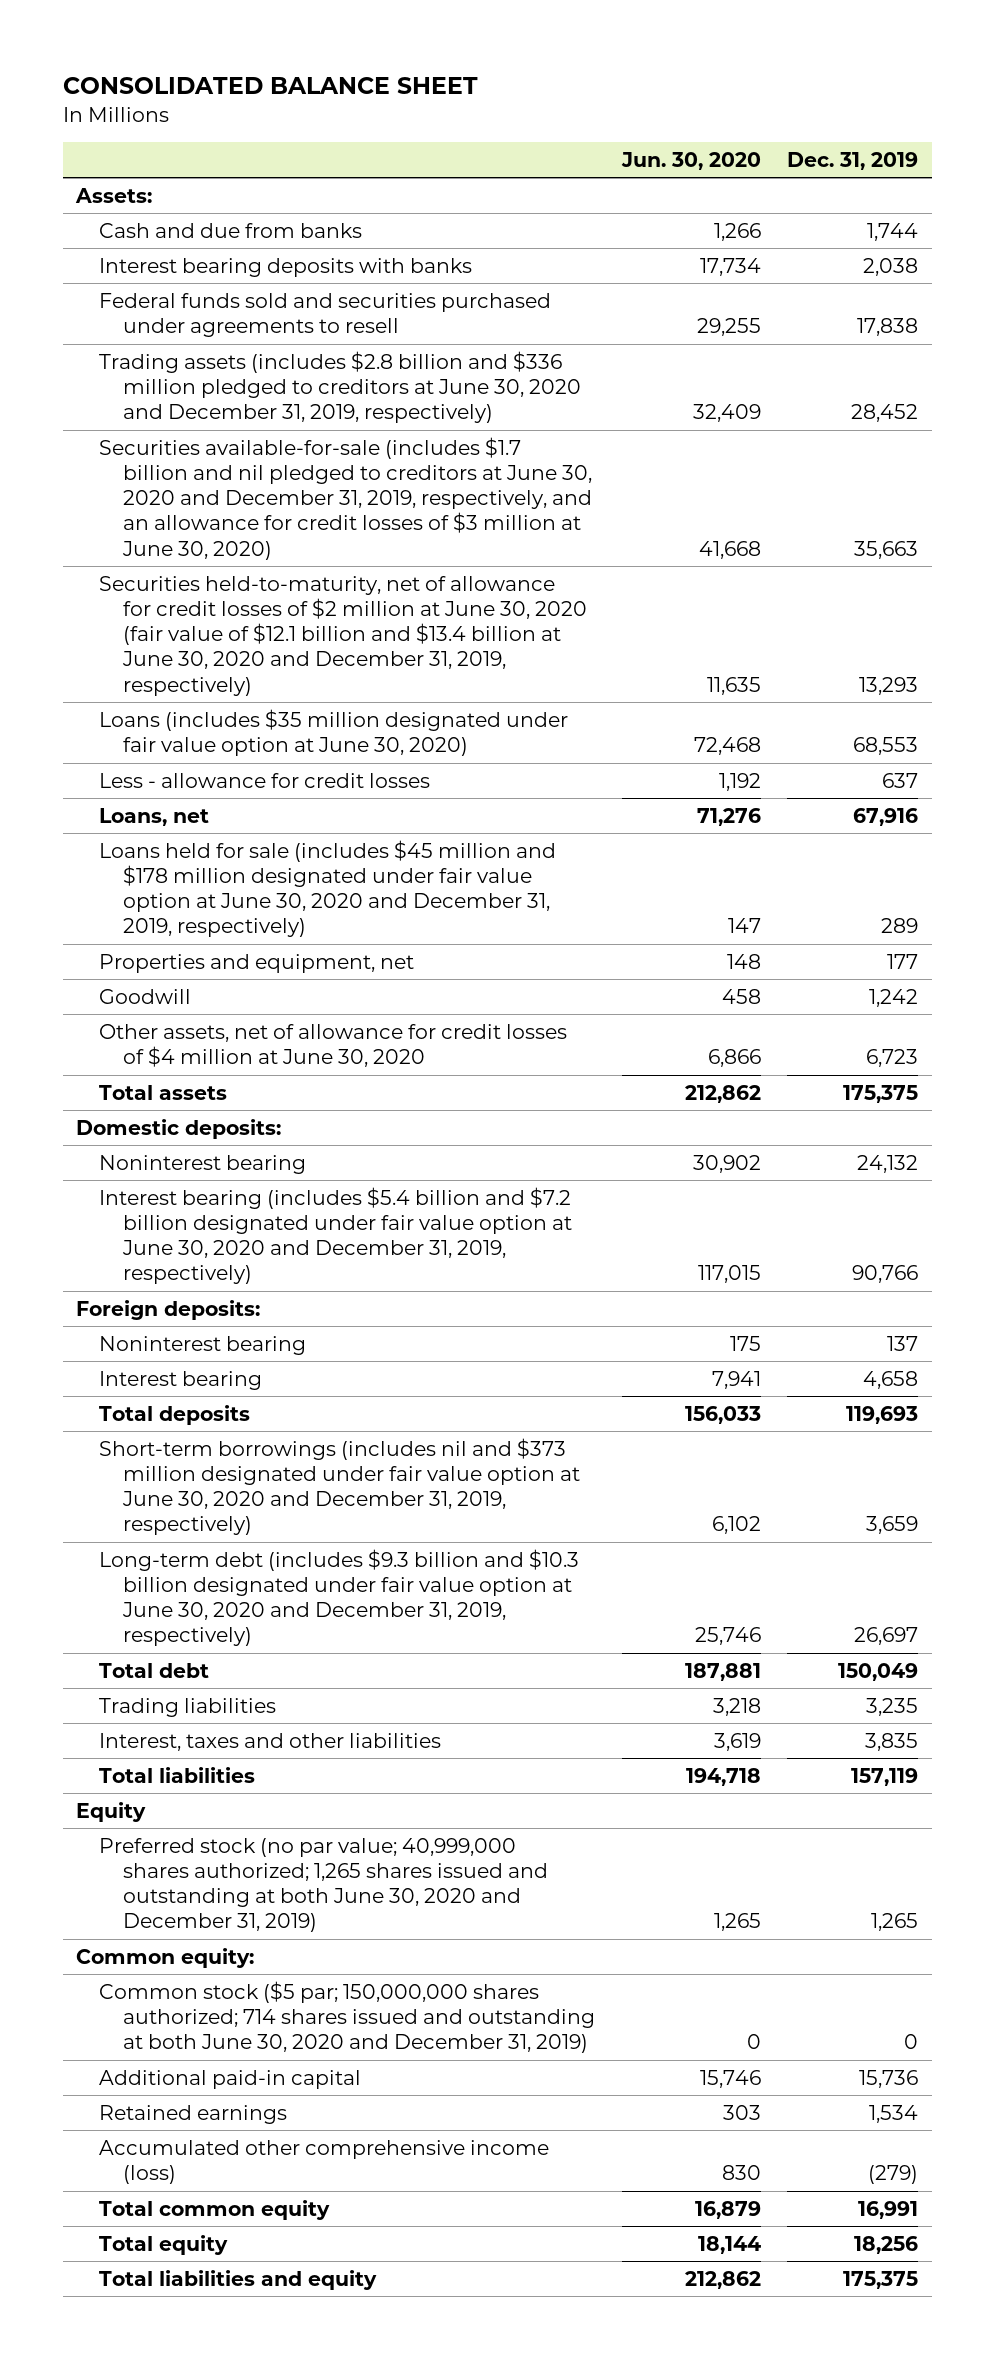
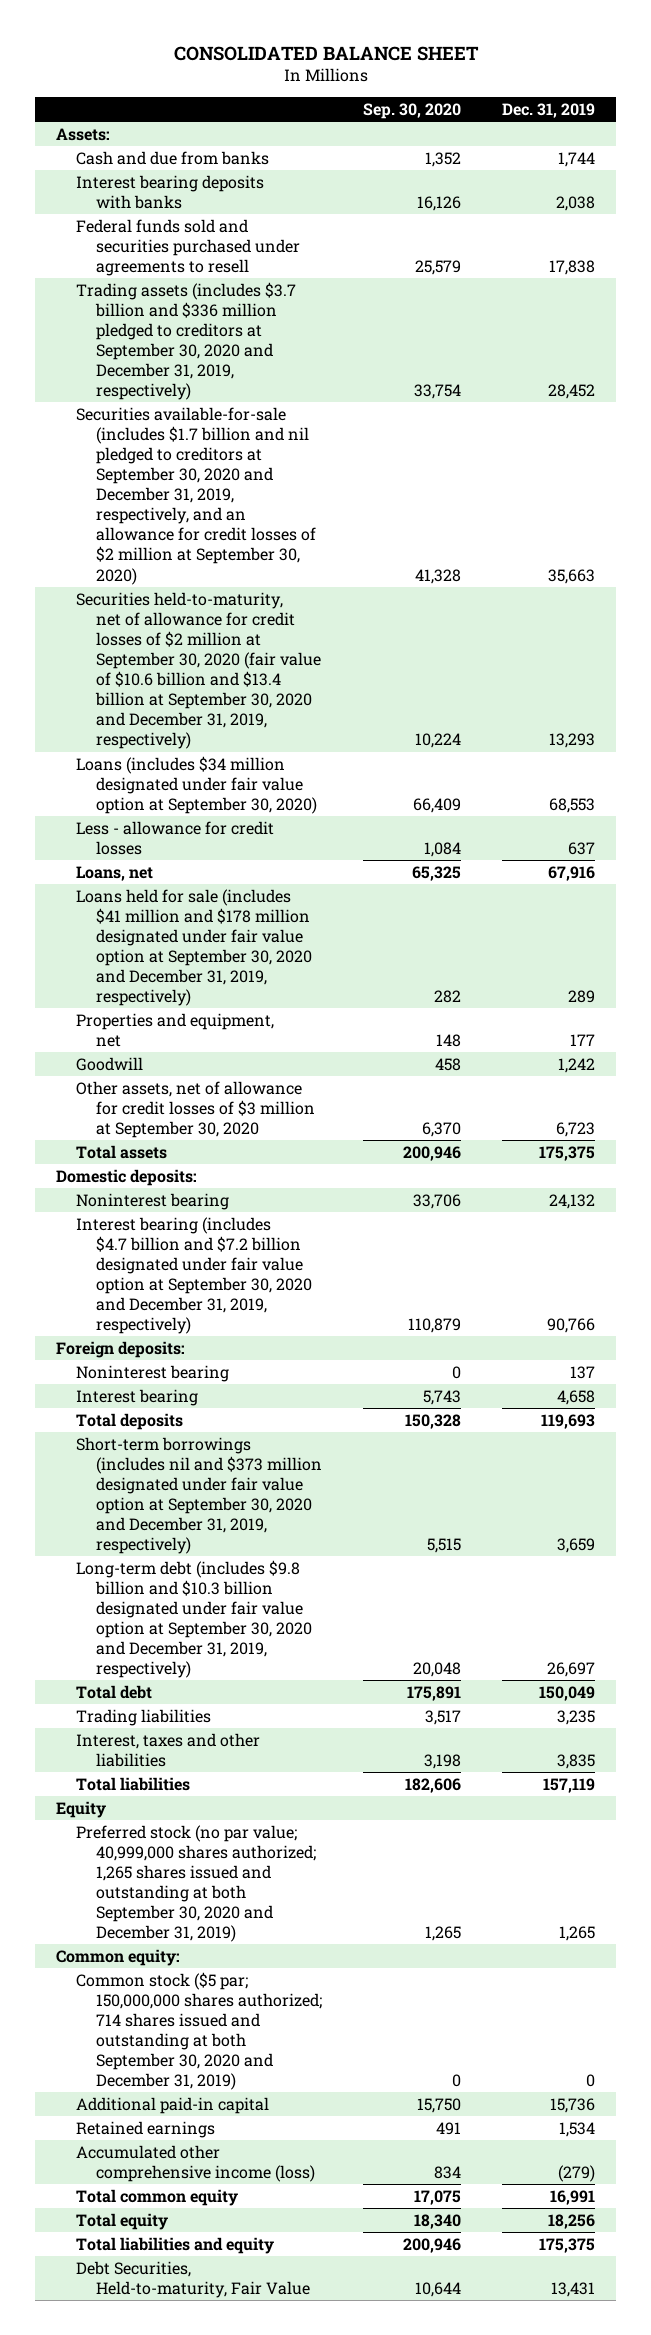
- | Jun. 30, 2020 | Dec. 31, 2019
+ | Sep. 30, 2020 | Dec. 31, 2019
- Trading assets (includes $2.8 billion and $336 million pledged to creditors at June 30, 2020 and December 31, 2019, respectively) | 32,409 | 28,452
- Securities available-for-sale (includes $1.7 billion and nil pledged to creditors at June 30, 2020 and December 31, 2019, respectively, and an allowance for credit losses of $3 million at June 30, 2020) | 41,668 | 35,663
- Securities held-to-maturity, net of allowance for credit losses of $2 million at June 30, 2020 (fair value of $12.1 billion and $13.4 billion at June 30, 2020 and December 31, 2019, respectively) | 11,635 | 13,293
- Loans (includes $35 million designated under fair value option at June 30, 2020) | 72,468 | 68,553
+ Trading assets (includes $3.7 billion and $336 million pledged to creditors at September 30, 2020 and December 31, 2019, respectively) | 33,754 | 28,452
+ Securities available-for-sale (includes $1.7 billion and nil pledged to creditors at September 30, 2020 and December 31, 2019, respectively, and an allowance for credit losses of $2 million at September 30, 2020) | 41,328 | 35,663
+ Securities held-to-maturity, net of allowance for credit losses of $2 million at September 30, 2020 (fair value of $10.6 billion and $13.4 billion at September 30, 2020 and December 31, 2019, respectively) | 10,224 | 13,293
+ Loans (includes $34 million designated under fair value option at September 30, 2020) | 66,409 | 68,553
- Loans held for sale (includes $45 million and $178 million designated under fair value option at June 30, 2020 and December 31, 2019, respectively) | 147 | 289
+ Loans held for sale (includes $41 million and $178 million designated under fair value option at September 30, 2020 and December 31, 2019, respectively) | 282 | 289
- Other assets, net of allowance for credit losses of $4 million at June 30, 2020 | 6,866 | 6,723
+ Other assets, net of allowance for credit losses of $3 million at September 30, 2020 | 6,370 | 6,723
- Interest bearing (includes $5.4 billion and $7.2 billion designated under fair value option at June 30, 2020 and December 31, 2019, respectively) | 117,015 | 90,766
+ Interest bearing (includes $4.7 billion and $7.2 billion designated under fair value option at September 30, 2020 and December 31, 2019, respectively) | 110,879 | 90,766
- Short-term borrowings (includes nil and $373 million designated under fair value option at June 30, 2020 and December 31, 2019, respectively) | 6,102 | 3,659
- Long-term debt (includes $9.3 billion and $10.3 billion designated under fair value option at June 30, 2020 and December 31, 2019, respectively) | 25,746 | 26,697
+ Short-term borrowings (includes nil and $373 million designated under fair value option at September 30, 2020 and December 31, 2019, respectively) | 5,515 | 3,659
+ Long-term debt (includes $9.8 billion and $10.3 billion designated under fair value option at September 30, 2020 and December 31, 2019, respectively) | 20,048 | 26,697
- Preferred stock (no par value; 40,999,000 shares authorized; 1,265 shares issued and outstanding at both June 30, 2020 and December 31, 2019) | 1,265 | 1,265
+ Preferred stock (no par value; 40,999,000 shares authorized; 1,265 shares issued and outstanding at both September 30, 2020 and December 31, 2019) | 1,265 | 1,265
- Common stock ($5 par; 150,000,000 shares authorized; 714 shares issued and outstanding at both June 30, 2020 and December 31, 2019) | 0 | 0
+ Common stock ($5 par; 150,000,000 shares authorized; 714 shares issued and outstanding at both September 30, 2020 and December 31, 2019) | 0 | 0
+ Debt Securities, Held-to-maturity, Fair Value | 10,644 | 13,431

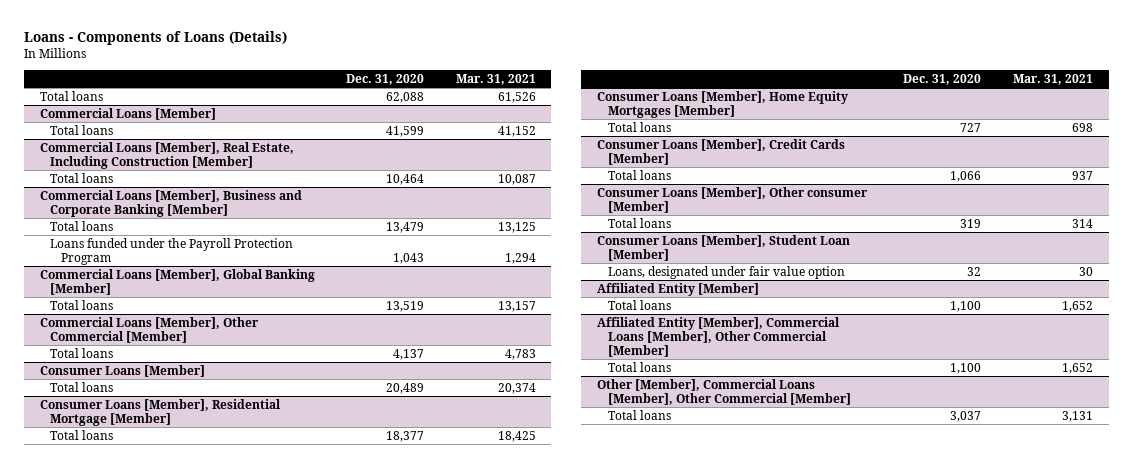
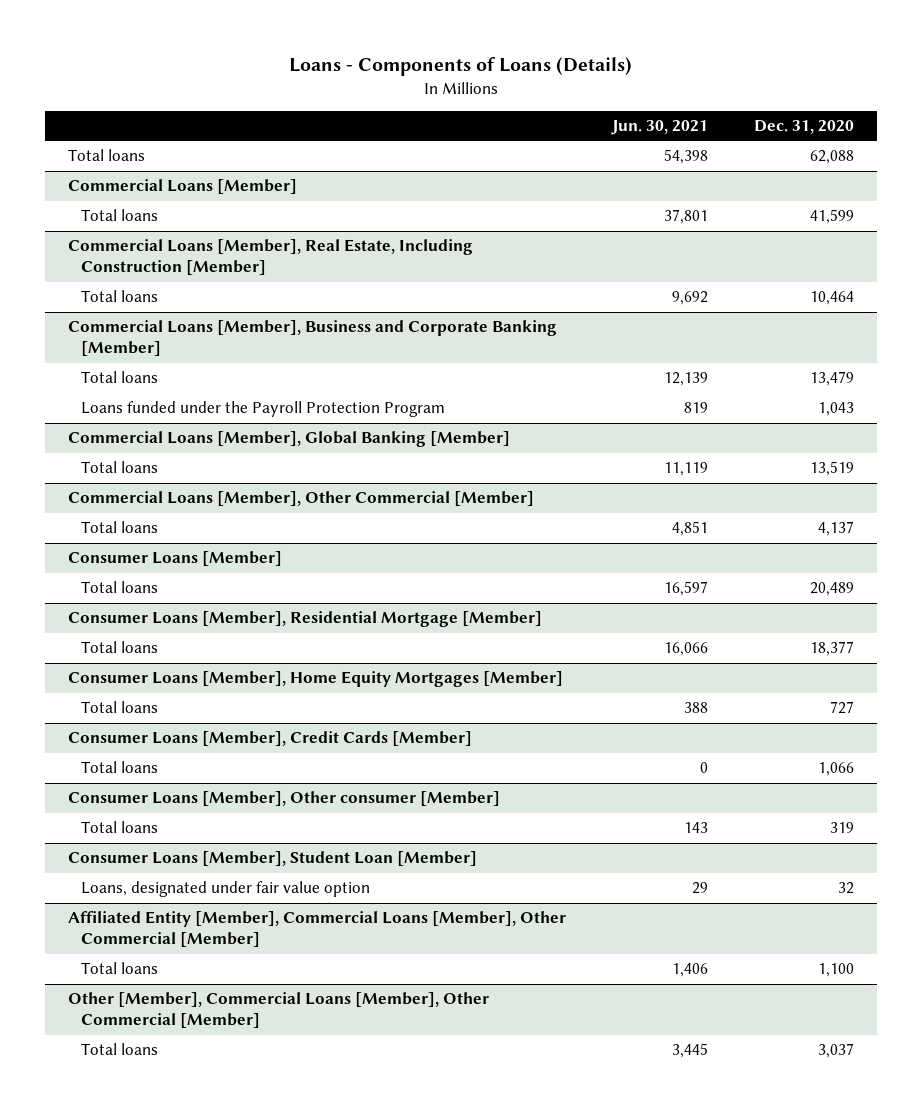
- | Dec. 31, 2020 | Mar. 31, 2021
+ | Jun. 30, 2021 | Dec. 31, 2020
- Affiliated Entity [Member]
- Total loans | 1,100 | 1,652

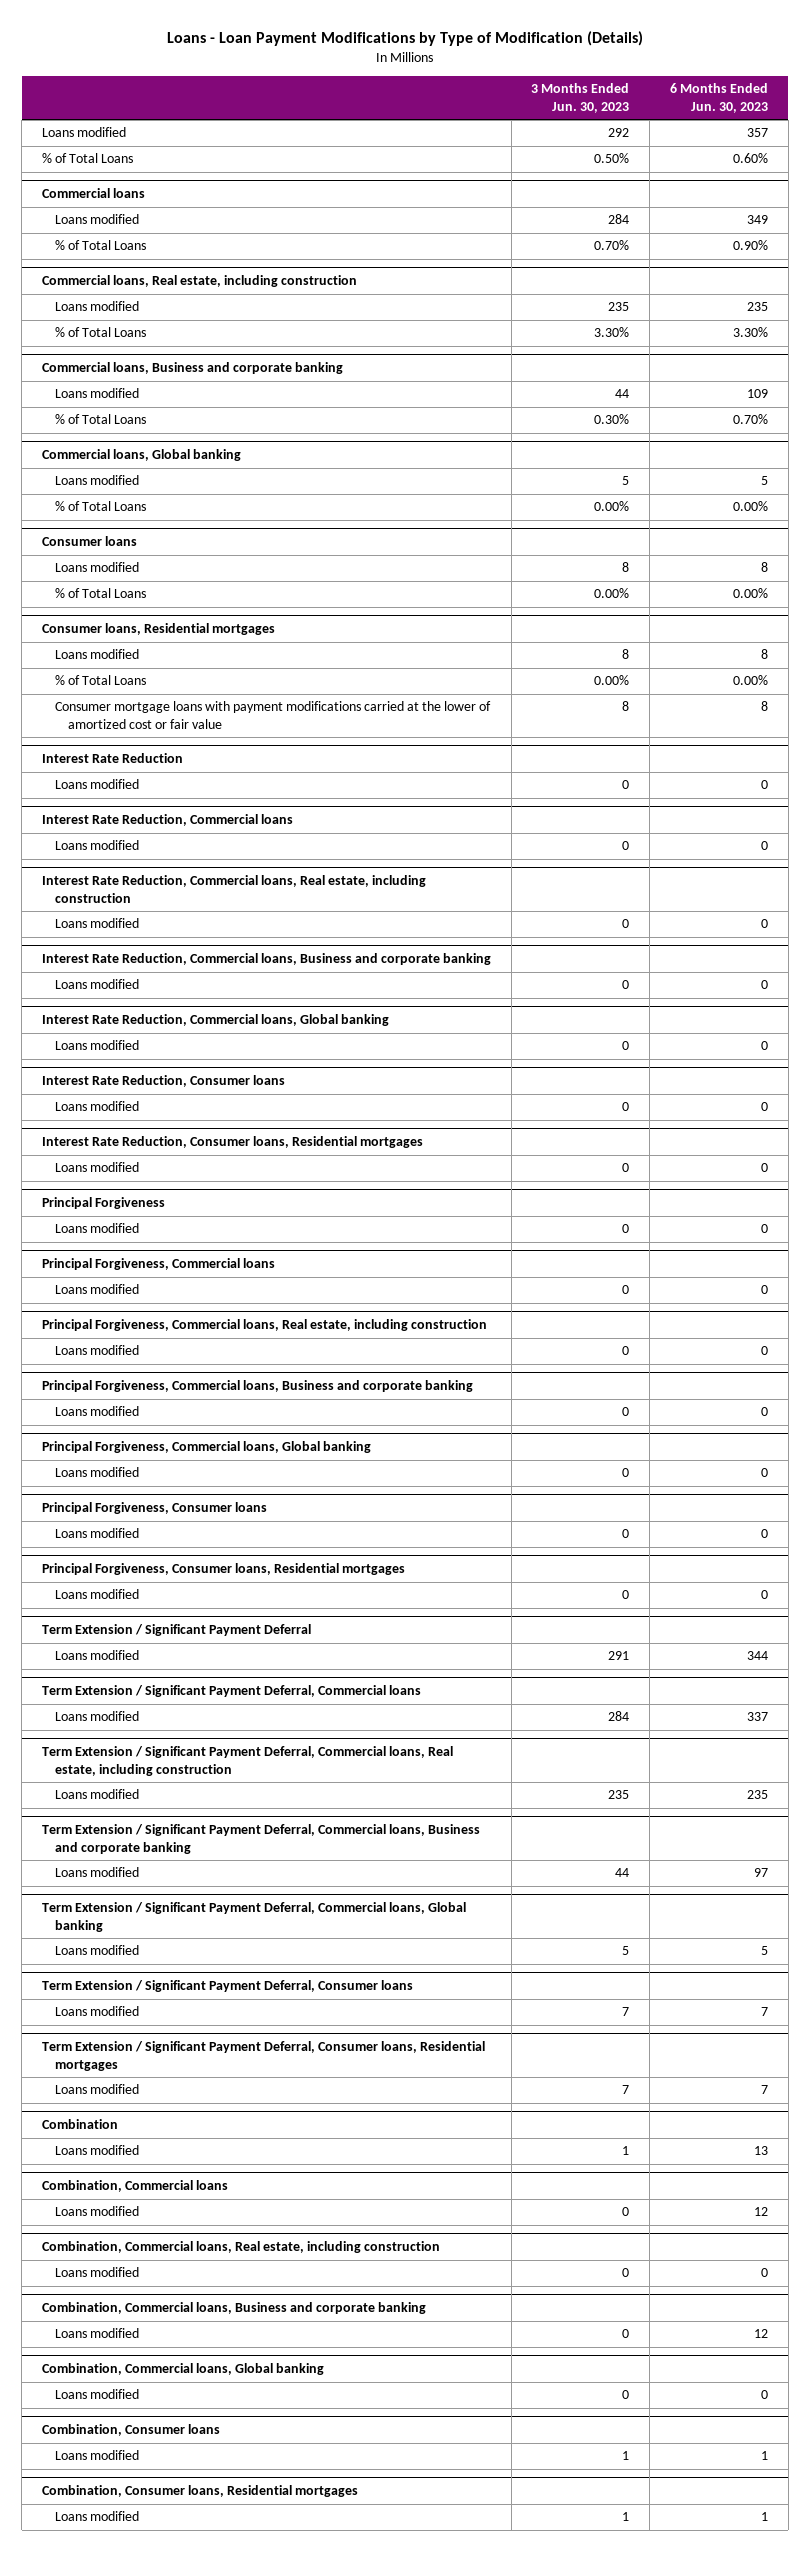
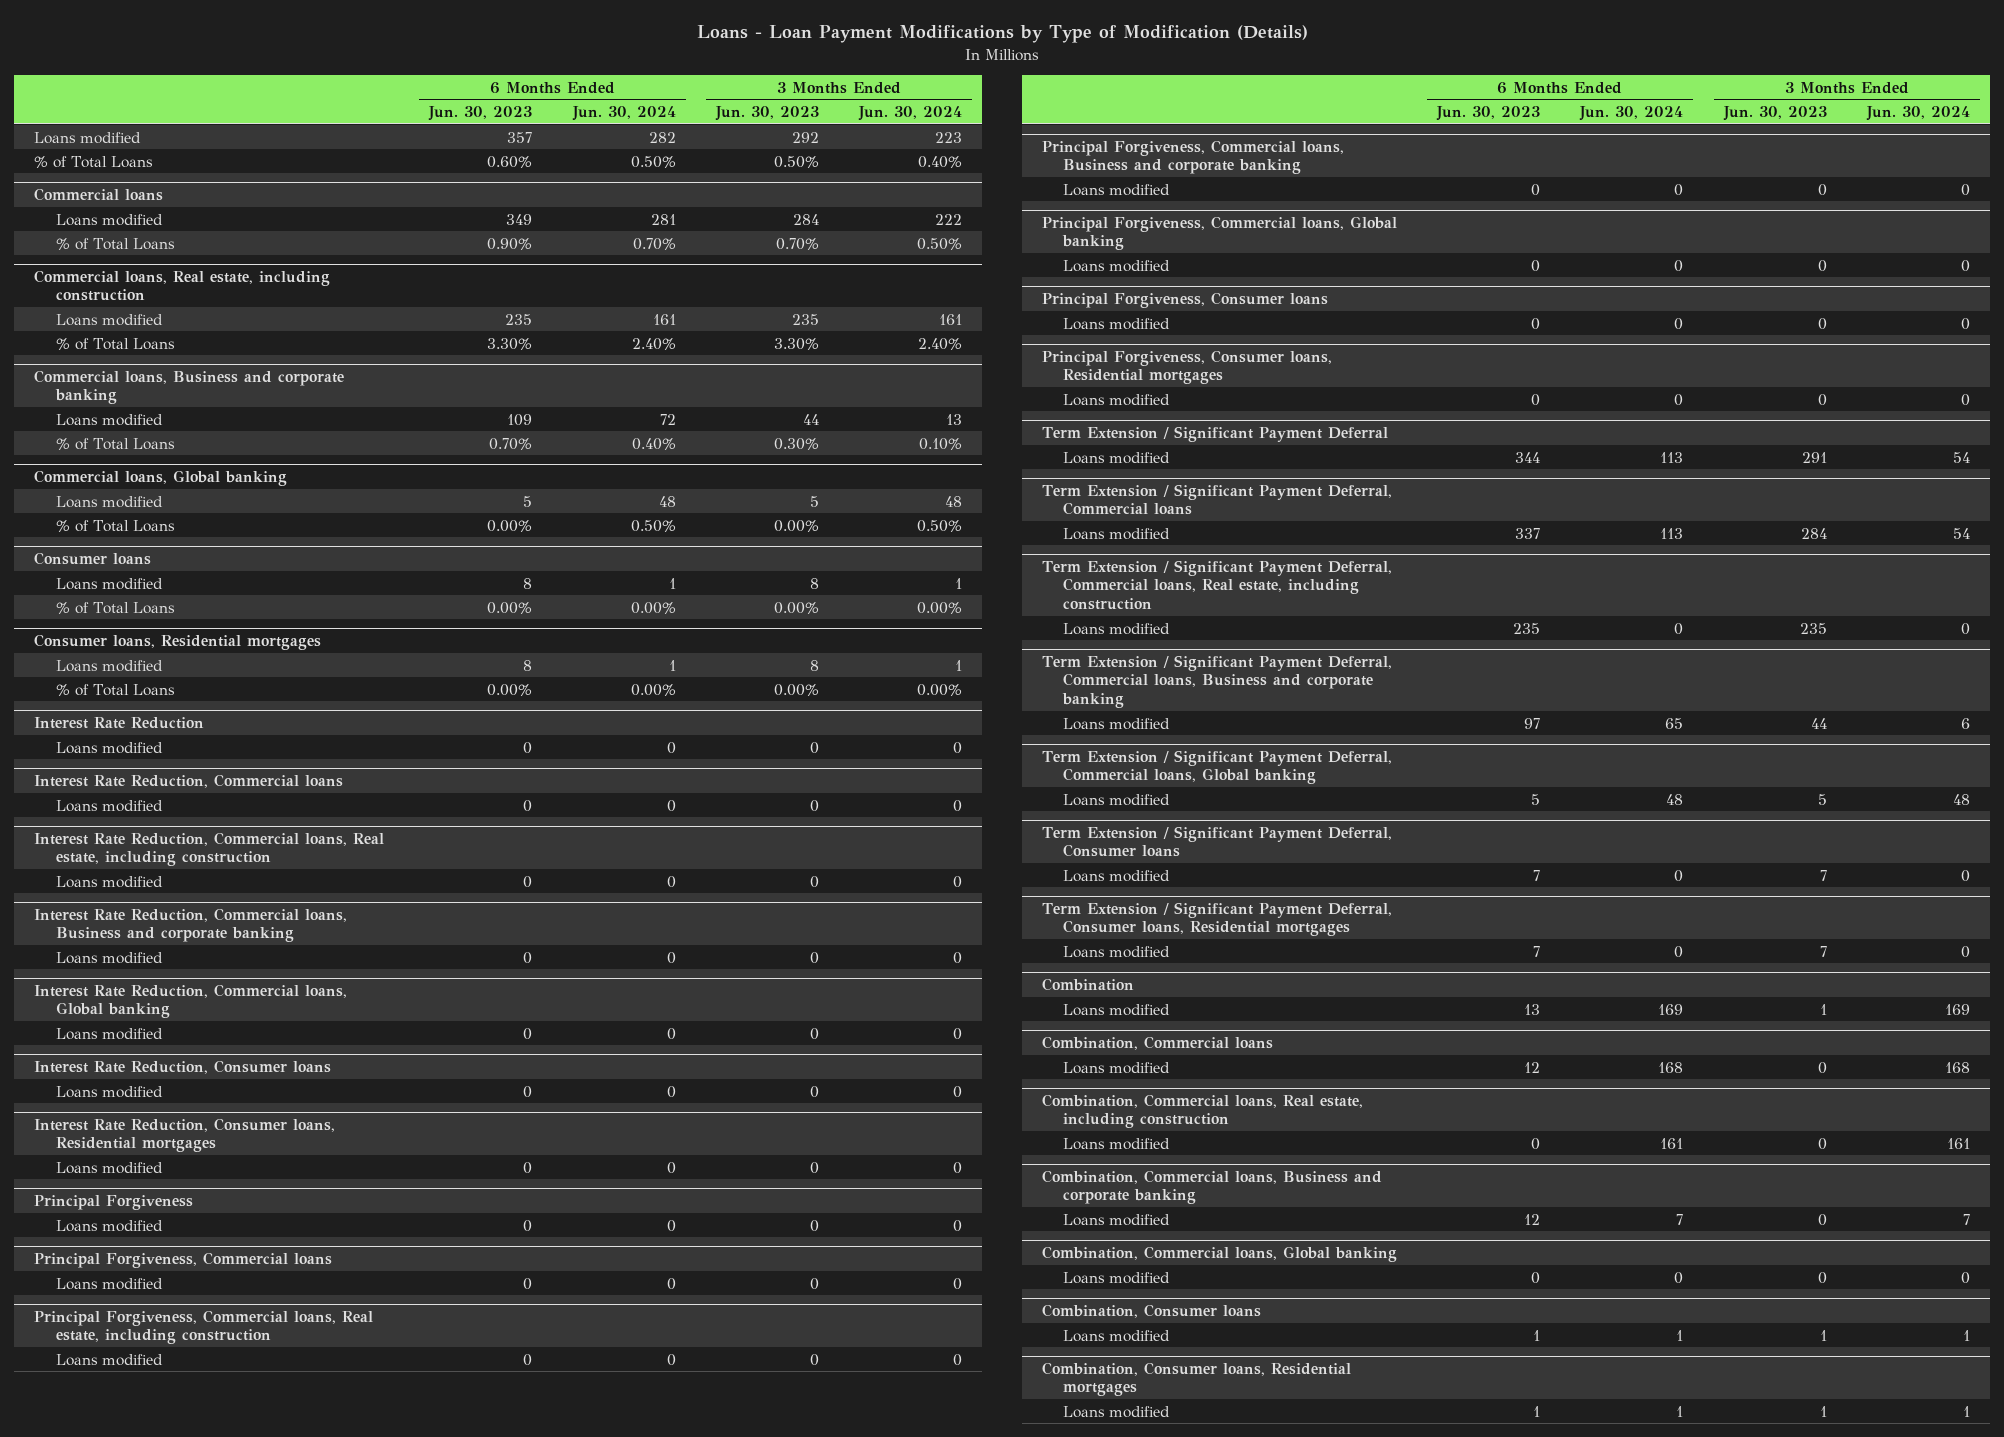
- | 3 Months Ended Jun. 30, 2023 | 6 Months Ended Jun. 30, 2023
+ | 6 Months Ended Jun. 30, 2023 | 6 Months Ended Jun. 30, 2024 | 3 Months Ended Jun. 30, 2023 | 3 Months Ended Jun. 30, 2024
@ Consumer loans, Residential mortgages
- Consumer mortgage loans with payment modifications carried at the lower of amortized cost or fair value | 8 | 8

